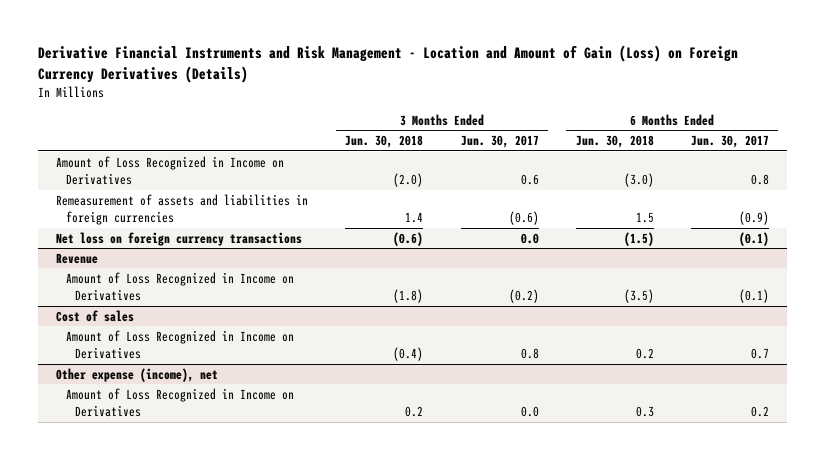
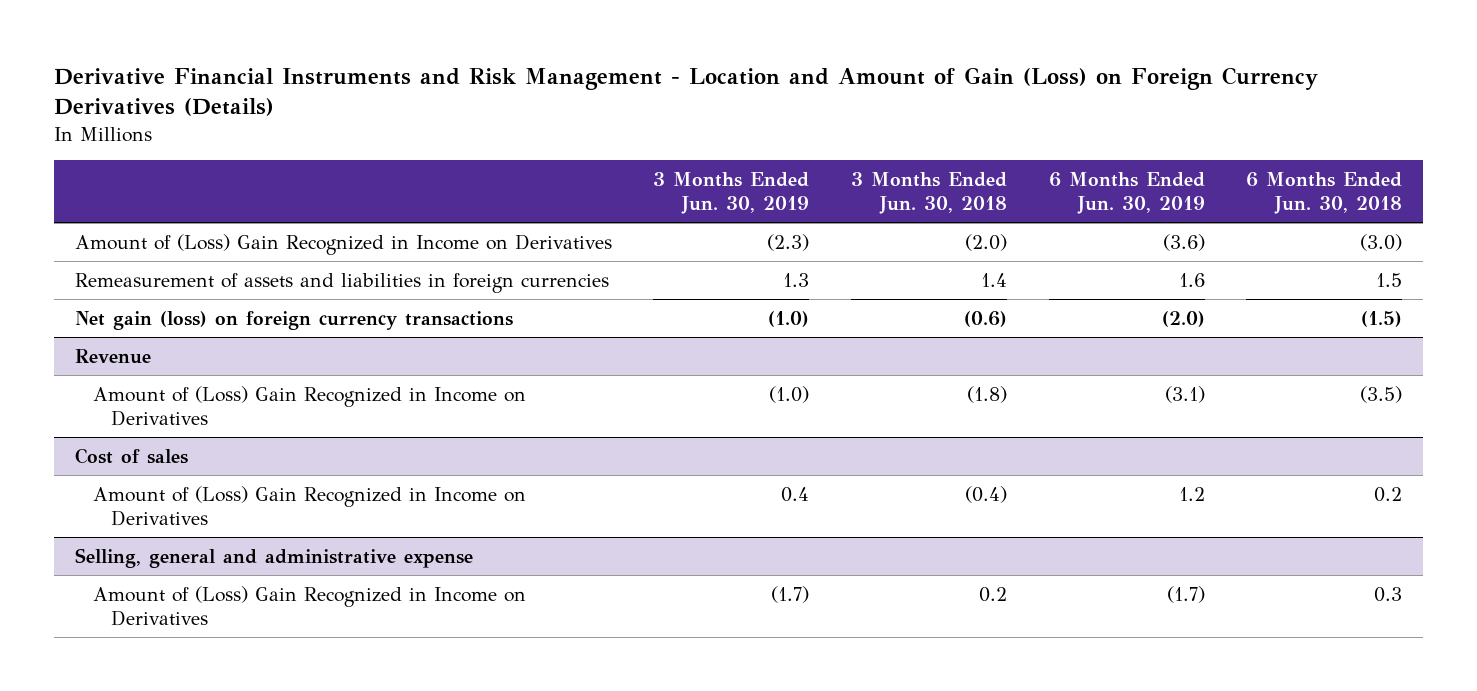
- | 3 Months Ended Jun. 30, 2018 | 3 Months Ended Jun. 30, 2017 | 6 Months Ended Jun. 30, 2018 | 6 Months Ended Jun. 30, 2017
+ | 3 Months Ended Jun. 30, 2019 | 3 Months Ended Jun. 30, 2018 | 6 Months Ended Jun. 30, 2019 | 6 Months Ended Jun. 30, 2018
- Amount of Loss Recognized in Income on Derivatives | (2.0) | 0.6 | (3.0) | 0.8
+ Amount of (Loss) Gain Recognized in Income on Derivatives | (2.3) | (2.0) | (3.6) | (3.0)
- Net loss on foreign currency transactions | (0.6) | 0.0 | (1.5) | (0.1)
+ Net gain (loss) on foreign currency transactions | (1.0) | (0.6) | (2.0) | (1.5)
@ Revenue
- Amount of Loss Recognized in Income on Derivatives | (1.8) | (0.2) | (3.5) | (0.1)
+ Amount of (Loss) Gain Recognized in Income on Derivatives | (1.0) | (1.8) | (3.1) | (3.5)
@ Cost of sales
- Amount of Loss Recognized in Income on Derivatives | (0.4) | 0.8 | 0.2 | 0.7
- Other expense (income), net
- Amount of Loss Recognized in Income on Derivatives | 0.2 | 0.0 | 0.3 | 0.2
@ Cost of sales
+ Amount of (Loss) Gain Recognized in Income on Derivatives | 0.4 | (0.4) | 1.2 | 0.2
+ Selling, general and administrative expense
+ Amount of (Loss) Gain Recognized in Income on Derivatives | (1.7) | 0.2 | (1.7) | 0.3

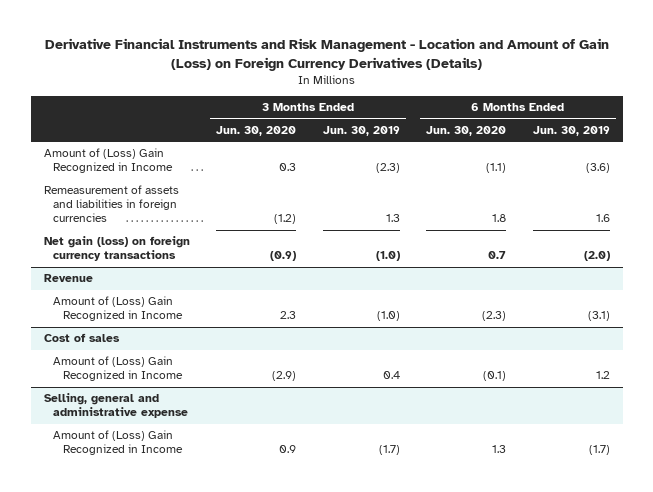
- | 3 Months Ended Jun. 30, 2019 | 3 Months Ended Jun. 30, 2018 | 6 Months Ended Jun. 30, 2019 | 6 Months Ended Jun. 30, 2018
+ | 3 Months Ended Jun. 30, 2020 | 3 Months Ended Jun. 30, 2019 | 6 Months Ended Jun. 30, 2020 | 6 Months Ended Jun. 30, 2019
- Amount of (Loss) Gain Recognized in Income on Derivatives | (2.3) | (2.0) | (3.6) | (3.0)
+ Amount of (Loss) Gain Recognized in Income | 0.3 | (2.3) | (1.1) | (3.6)
@ Revenue
- Amount of (Loss) Gain Recognized in Income on Derivatives | (1.0) | (1.8) | (3.1) | (3.5)
+ Amount of (Loss) Gain Recognized in Income | 2.3 | (1.0) | (2.3) | (3.1)
@ Cost of sales
- Amount of (Loss) Gain Recognized in Income on Derivatives | 0.4 | (0.4) | 1.2 | 0.2
+ Amount of (Loss) Gain Recognized in Income | (2.9) | 0.4 | (0.1) | 1.2
@ Selling, general and administrative expense
- Amount of (Loss) Gain Recognized in Income on Derivatives | (1.7) | 0.2 | (1.7) | 0.3
+ Amount of (Loss) Gain Recognized in Income | 0.9 | (1.7) | 1.3 | (1.7)

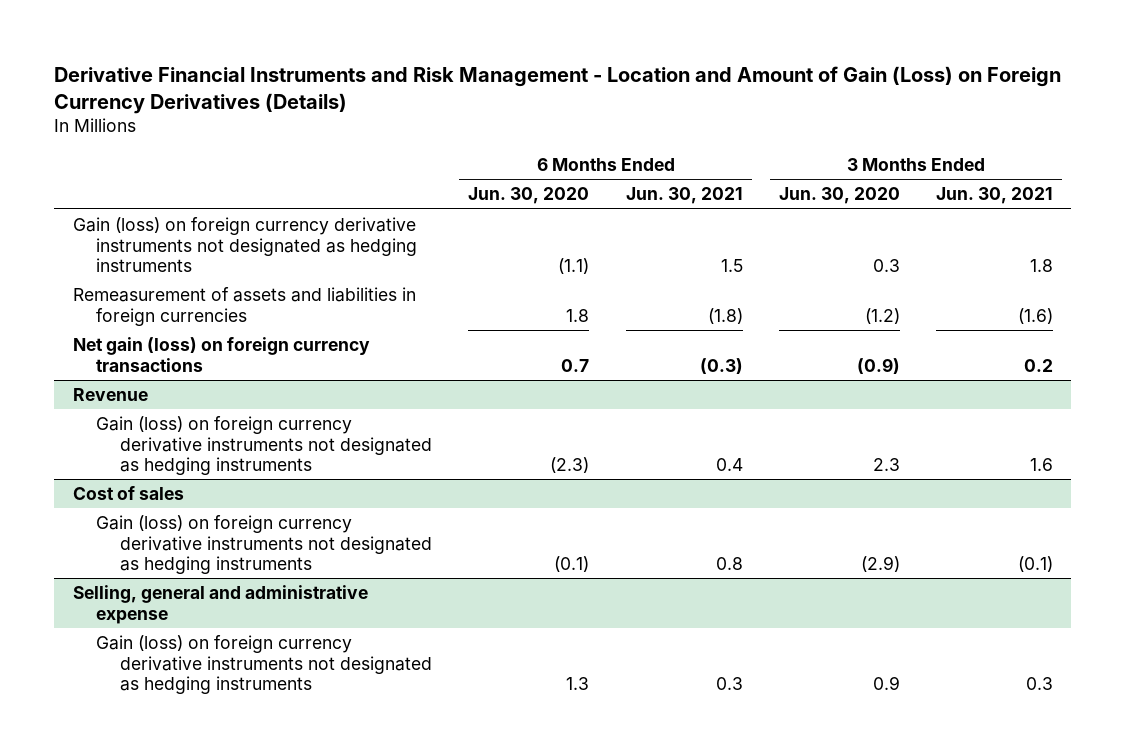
- | 3 Months Ended Jun. 30, 2020 | 3 Months Ended Jun. 30, 2019 | 6 Months Ended Jun. 30, 2020 | 6 Months Ended Jun. 30, 2019
+ | 6 Months Ended Jun. 30, 2020 | 6 Months Ended Jun. 30, 2021 | 3 Months Ended Jun. 30, 2020 | 3 Months Ended Jun. 30, 2021
- Amount of (Loss) Gain Recognized in Income | 0.3 | (2.3) | (1.1) | (3.6)
+ Gain (loss) on foreign currency derivative instruments not designated as hedging instruments | (1.1) | 1.5 | 0.3 | 1.8
@ Revenue
- Amount of (Loss) Gain Recognized in Income | 2.3 | (1.0) | (2.3) | (3.1)
+ Gain (loss) on foreign currency derivative instruments not designated as hedging instruments | (2.3) | 0.4 | 2.3 | 1.6
@ Cost of sales
- Amount of (Loss) Gain Recognized in Income | (2.9) | 0.4 | (0.1) | 1.2
+ Gain (loss) on foreign currency derivative instruments not designated as hedging instruments | (0.1) | 0.8 | (2.9) | (0.1)
@ Selling, general and administrative expense
- Amount of (Loss) Gain Recognized in Income | 0.9 | (1.7) | 1.3 | (1.7)
+ Gain (loss) on foreign currency derivative instruments not designated as hedging instruments | 1.3 | 0.3 | 0.9 | 0.3

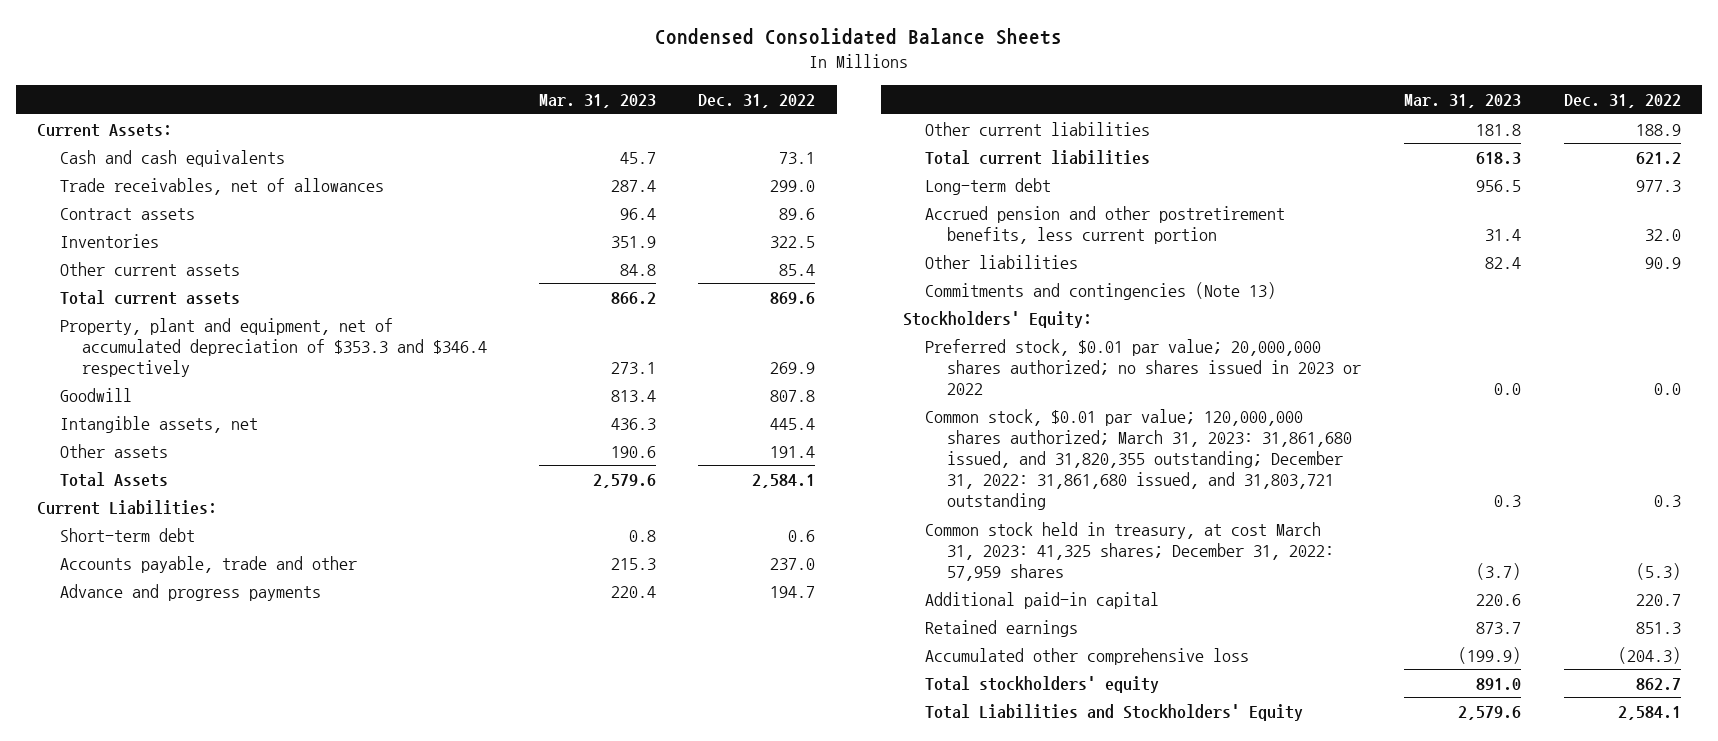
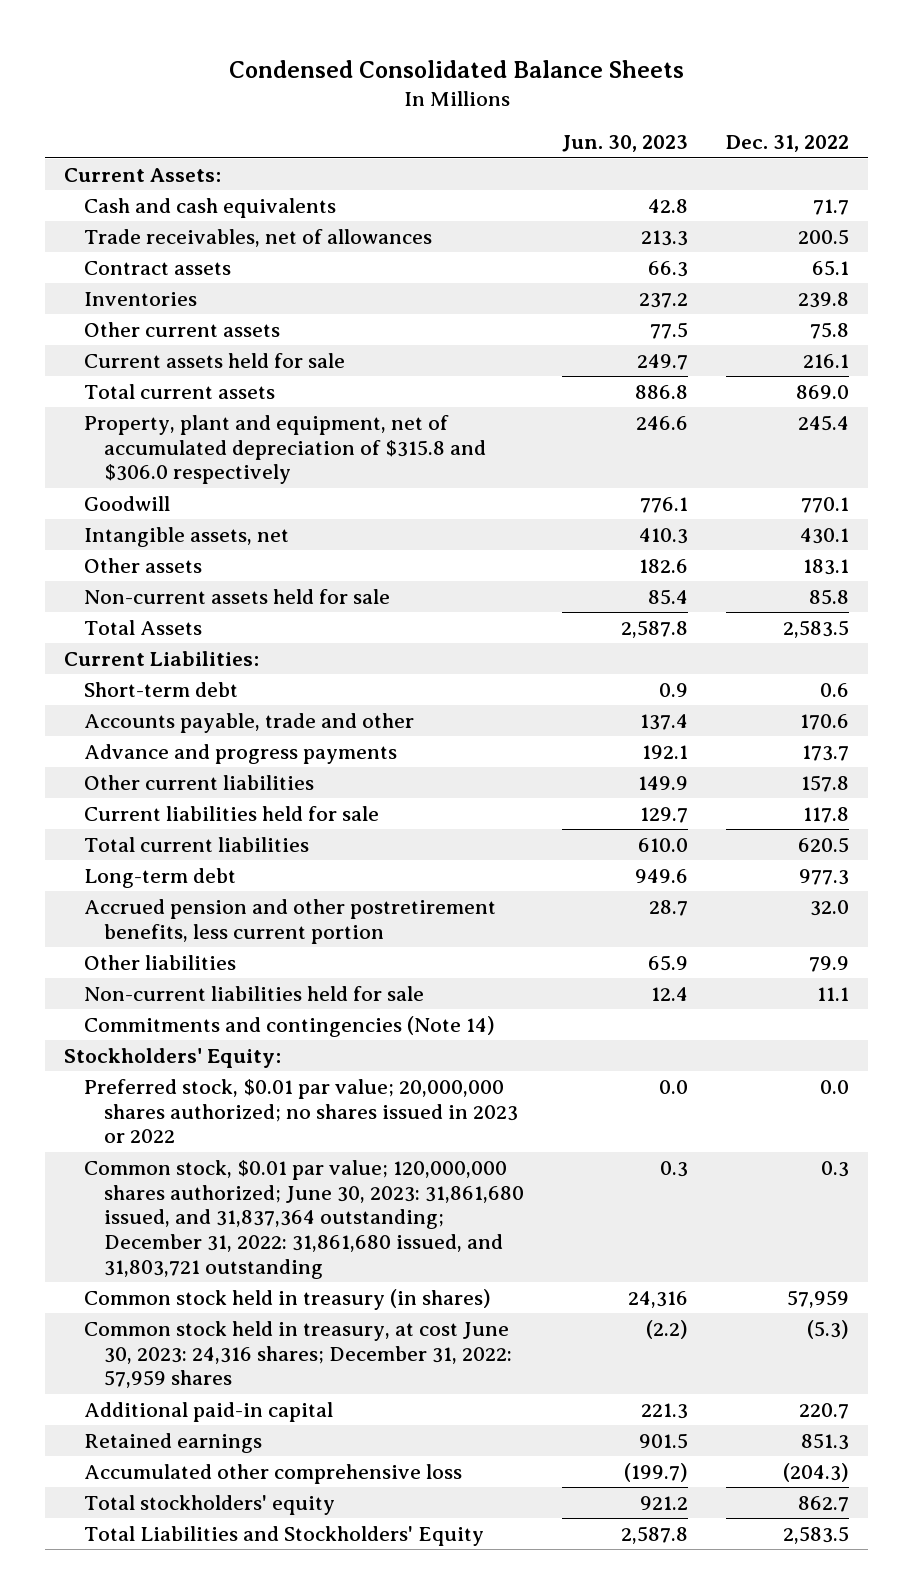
- | Mar. 31, 2023 | Dec. 31, 2022
+ | Jun. 30, 2023 | Dec. 31, 2022
- Cash and cash equivalents | 45.7 | 73.1
- Trade receivables, net of allowances | 287.4 | 299.0
- Contract assets | 96.4 | 89.6
- Inventories | 351.9 | 322.5
- Other current assets | 84.8 | 85.4
- Total current assets | 866.2 | 869.6
- Property, plant and equipment, net of accumulated depreciation of $353.3 and $346.4 respectively | 273.1 | 269.9
- Goodwill | 813.4 | 807.8
- Intangible assets, net | 436.3 | 445.4
- Other assets | 190.6 | 191.4
- Total Assets | 2,579.6 | 2,584.1
+ Cash and cash equivalents | 42.8 | 71.7
+ Trade receivables, net of allowances | 213.3 | 200.5
+ Contract assets | 66.3 | 65.1
+ Inventories | 237.2 | 239.8
+ Other current assets | 77.5 | 75.8
+ Current assets held for sale | 249.7 | 216.1
+ Total current assets | 886.8 | 869.0
+ Property, plant and equipment, net of accumulated depreciation of $315.8 and $306.0 respectively | 246.6 | 245.4
+ Goodwill | 776.1 | 770.1
+ Intangible assets, net | 410.3 | 430.1
+ Other assets | 182.6 | 183.1
+ Non-current assets held for sale | 85.4 | 85.8
+ Total Assets | 2,587.8 | 2,583.5
- Accounts payable, trade and other | 215.3 | 237.0
- Advance and progress payments | 220.4 | 194.7
- Other current liabilities | 181.8 | 188.9
- Total current liabilities | 618.3 | 621.2
+ Accounts payable, trade and other | 137.4 | 170.6
+ Advance and progress payments | 192.1 | 173.7
+ Other current liabilities | 149.9 | 157.8
+ Current liabilities held for sale | 129.7 | 117.8
+ Total current liabilities | 610.0 | 620.5
- Other liabilities | 82.4 | 90.9
- Commitments and contingencies (Note 13)
+ Other liabilities | 65.9 | 79.9
+ Non-current liabilities held for sale | 12.4 | 11.1
+ Commitments and contingencies (Note 14)
- Common stock, $0.01 par value; 120,000,000 shares authorized; March 31, 2023: 31,861,680 issued, and 31,820,355 outstanding; December 31, 2022: 31,861,680 issued, and 31,803,721 outstanding | 0.3 | 0.3
- Common stock held in treasury, at cost March 31, 2023: 41,325 shares; December 31, 2022: 57,959 shares | (3.7) | (5.3)
+ Common stock, $0.01 par value; 120,000,000 shares authorized; June 30, 2023: 31,861,680 issued, and 31,837,364 outstanding; December 31, 2022: 31,861,680 issued, and 31,803,721 outstanding | 0.3 | 0.3
+ Common stock held in treasury (in shares) | 24,316 | 57,959
+ Common stock held in treasury, at cost June 30, 2023: 24,316 shares; December 31, 2022: 57,959 shares | (2.2) | (5.3)
- Total Liabilities and Stockholders' Equity | 2,579.6 | 2,584.1
+ Total Liabilities and Stockholders' Equity | 2,587.8 | 2,583.5

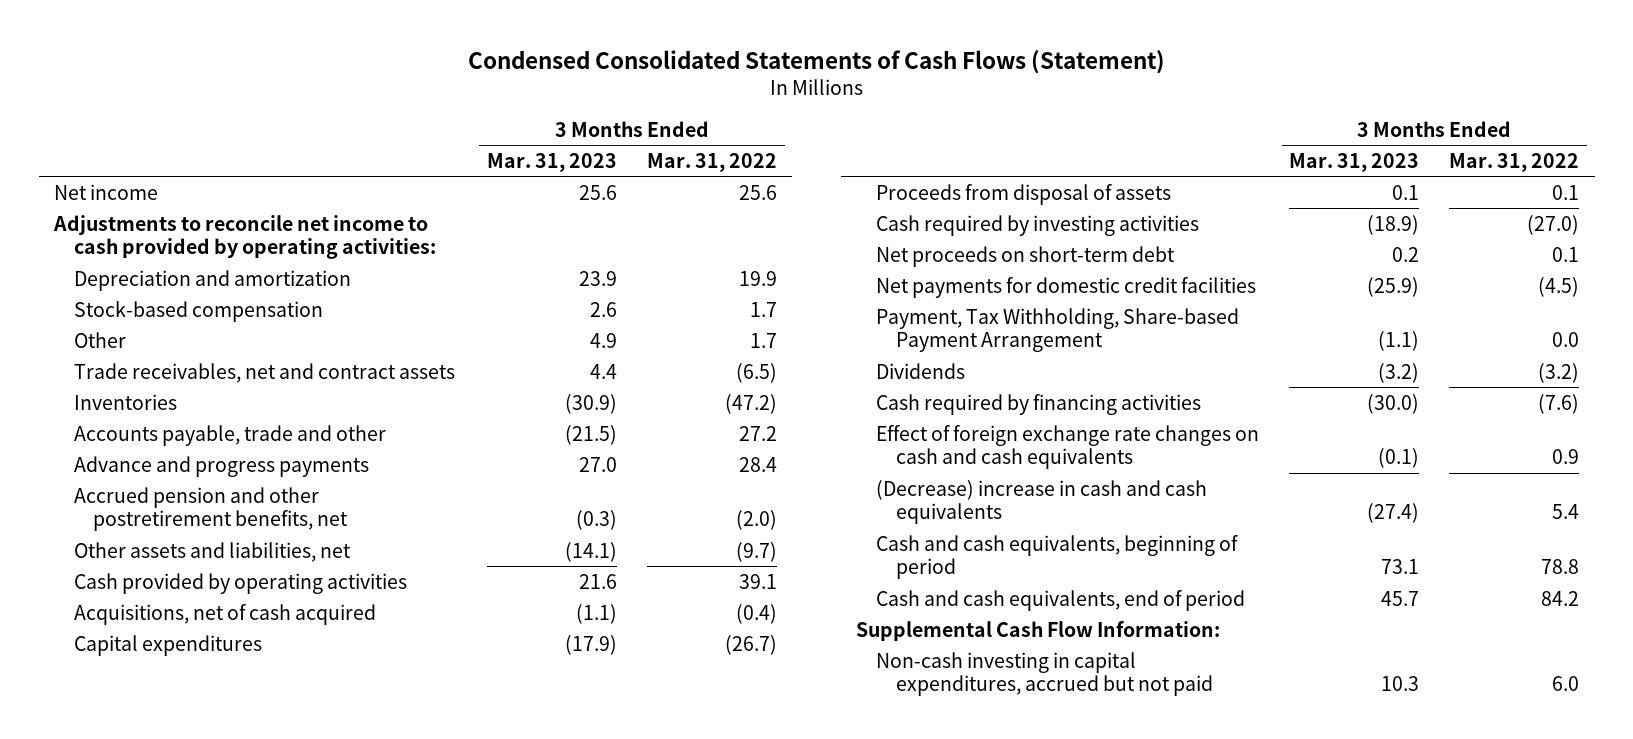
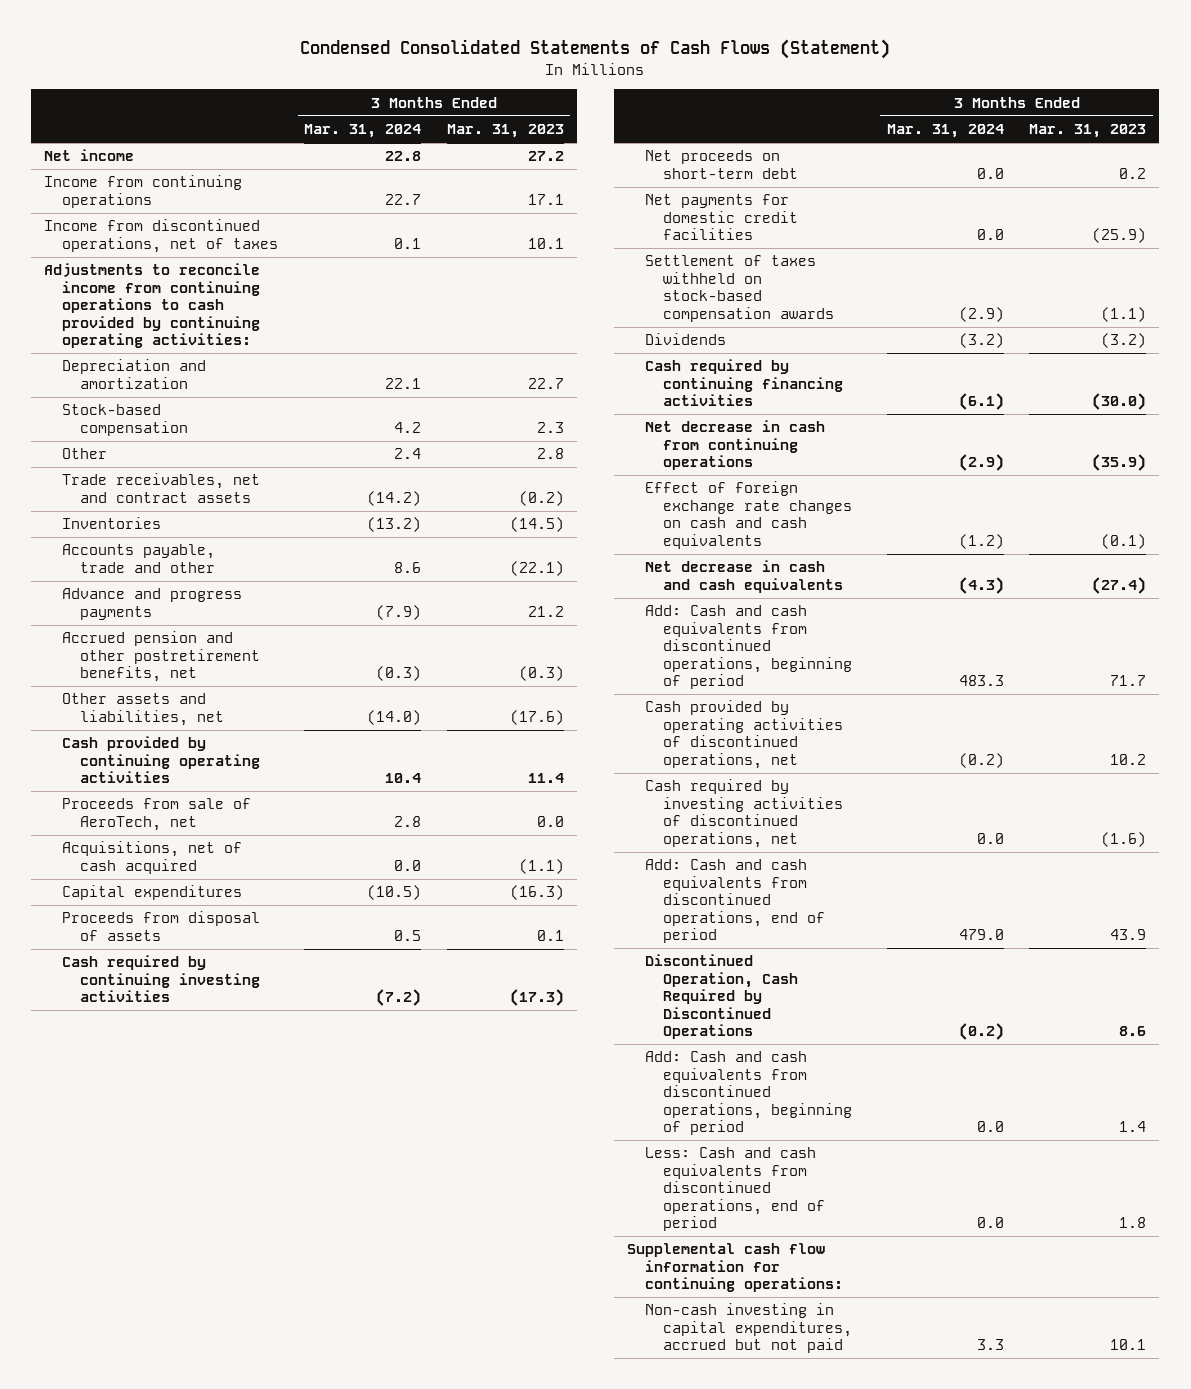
- | 3 Months Ended Mar. 31, 2023 | 3 Months Ended Mar. 31, 2022
+ | 3 Months Ended Mar. 31, 2024 | 3 Months Ended Mar. 31, 2023
- Net income | 25.6 | 25.6
- Adjustments to reconcile net income to cash provided by operating activities:
- Depreciation and amortization | 23.9 | 19.9
- Stock-based compensation | 2.6 | 1.7
- Other | 4.9 | 1.7
- Trade receivables, net and contract assets | 4.4 | (6.5)
- Inventories | (30.9) | (47.2)
- Accounts payable, trade and other | (21.5) | 27.2
- Advance and progress payments | 27.0 | 28.4
+ Net income | 22.8 | 27.2
+ Income from continuing operations | 22.7 | 17.1
+ Income from discontinued operations, net of taxes | 0.1 | 10.1
+ Adjustments to reconcile income from continuing operations to cash provided by continuing operating activities:
+ Depreciation and amortization | 22.1 | 22.7
+ Stock-based compensation | 4.2 | 2.3
+ Other | 2.4 | 2.8
+ Trade receivables, net and contract assets | (14.2) | (0.2)
+ Inventories | (13.2) | (14.5)
+ Accounts payable, trade and other | 8.6 | (22.1)
+ Advance and progress payments | (7.9) | 21.2
- Other assets and liabilities, net | (14.1) | (9.7)
- Cash provided by operating activities | 21.6 | 39.1
+ Other assets and liabilities, net | (14.0) | (17.6)
+ Cash provided by continuing operating activities | 10.4 | 11.4
+ Proceeds from sale of AeroTech, net | 2.8 | 0.0
- Capital expenditures | (17.9) | (26.7)
+ Capital expenditures | (10.5) | (16.3)
- Cash required by investing activities | (18.9) | (27.0)
+ Cash required by continuing investing activities | (7.2) | (17.3)
- Payment, Tax Withholding, Share-based Payment Arrangement | (1.1) | 0.0
+ Settlement of taxes withheld on stock-based compensation awards | (2.9) | (1.1)
- Cash required by financing activities | (30.0) | (7.6)
+ Cash required by continuing financing activities | (6.1) | (30.0)
+ Net decrease in cash from continuing operations | (2.9) | (35.9)
- (Decrease) increase in cash and cash equivalents | (27.4) | 5.4
- Cash and cash equivalents, beginning of period | 73.1 | 78.8
- Cash and cash equivalents, end of period | 45.7 | 84.2
- Supplemental Cash Flow Information:
- Non-cash investing in capital expenditures, accrued but not paid | 10.3 | 6.0
+ Net decrease in cash and cash equivalents | (4.3) | (27.4)
+ Add: Cash and cash equivalents from discontinued operations, beginning of period | 483.3 | 71.7
+ Cash provided by operating activities of discontinued operations, net | (0.2) | 10.2
+ Cash required by investing activities of discontinued operations, net | 0.0 | (1.6)
+ Add: Cash and cash equivalents from discontinued operations, end of period | 479.0 | 43.9
+ Discontinued Operation, Cash Required by Discontinued Operations | (0.2) | 8.6
+ Add: Cash and cash equivalents from discontinued operations, beginning of period | 0.0 | 1.4
+ Less: Cash and cash equivalents from discontinued operations, end of period | 0.0 | 1.8
+ Supplemental cash flow information for continuing operations:
+ Non-cash investing in capital expenditures, accrued but not paid | 3.3 | 10.1

